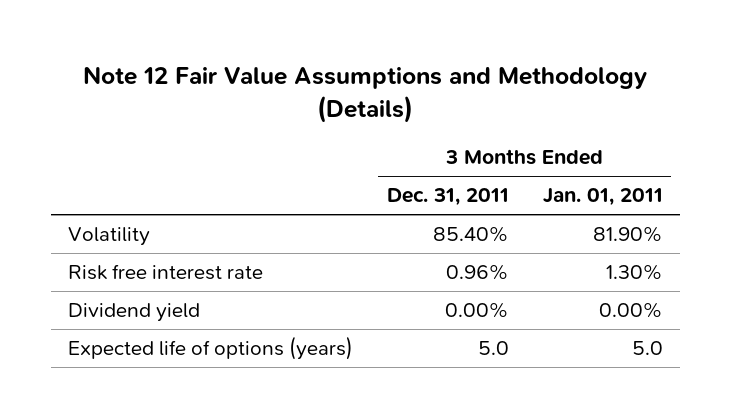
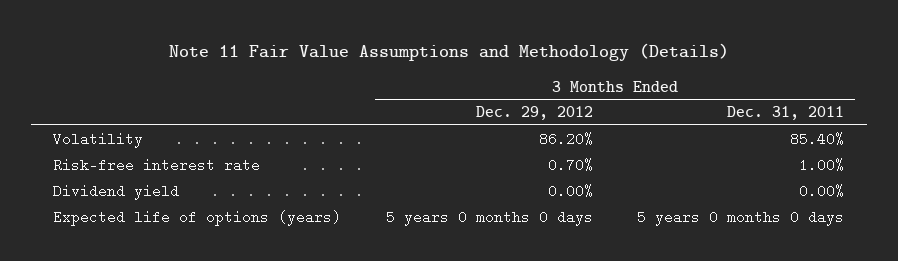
- Note 12 Fair Value Assumptions and Methodology (Details)
+ Note 11 Fair Value Assumptions and Methodology (Details)
- | 3 Months Ended Dec. 31, 2011 | 3 Months Ended Jan. 01, 2011
+ | 3 Months Ended Dec. 29, 2012 | 3 Months Ended Dec. 31, 2011
- Risk free interest rate | 0.96% | 1.30%
+ Risk-free interest rate | 0.70% | 1.00%
- Expected life of options (years) | 5.0 | 5.0
+ Expected life of options (years) | 5 years 0 months 0 days | 5 years 0 months 0 days

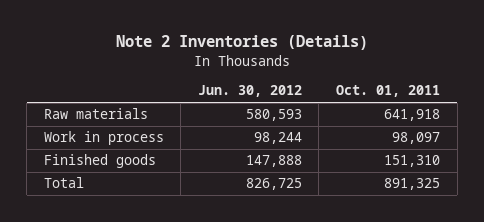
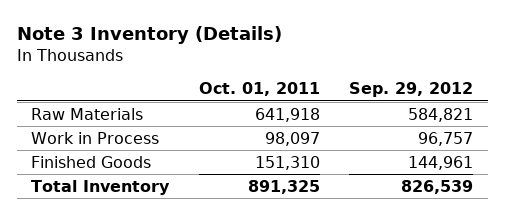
- Note 2 Inventories (Details)
+ Note 3 Inventory (Details)
- | Jun. 30, 2012 | Oct. 01, 2011
+ | Oct. 01, 2011 | Sep. 29, 2012
- Raw materials | 580,593 | 641,918
- Work in process | 98,244 | 98,097
- Finished goods | 147,888 | 151,310
- Total | 826,725 | 891,325
+ Raw Materials | 641,918 | 584,821
+ Work in Process | 98,097 | 96,757
+ Finished Goods | 151,310 | 144,961
+ Total Inventory | 891,325 | 826,539

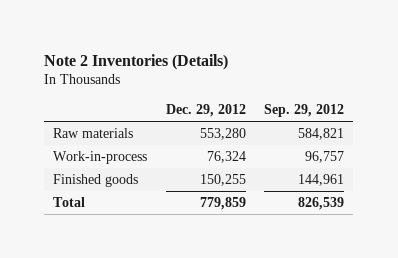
- Note 3 Inventory (Details)
+ Note 2 Inventories (Details)
- | Oct. 01, 2011 | Sep. 29, 2012
+ | Dec. 29, 2012 | Sep. 29, 2012
- Raw Materials | 641,918 | 584,821
- Work in Process | 98,097 | 96,757
- Finished Goods | 151,310 | 144,961
- Total Inventory | 891,325 | 826,539
+ Raw materials | 553,280 | 584,821
+ Work-in-process | 76,324 | 96,757
+ Finished goods | 150,255 | 144,961
+ Total | 779,859 | 826,539

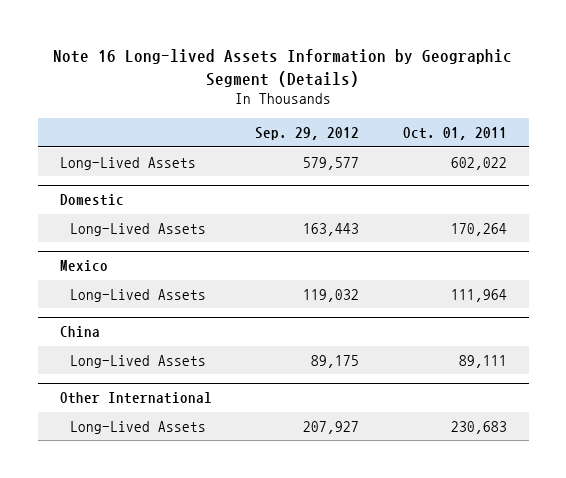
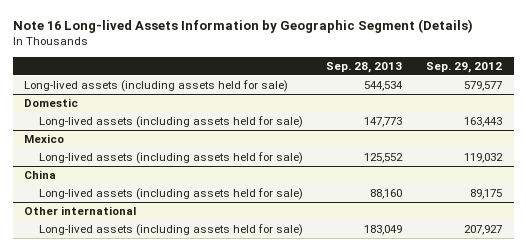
- | Sep. 29, 2012 | Oct. 01, 2011
+ | Sep. 28, 2013 | Sep. 29, 2012
- Long-Lived Assets | 579,577 | 602,022
+ Long-lived assets (including assets held for sale) | 544,534 | 579,577
@ Domestic
- Long-Lived Assets | 163,443 | 170,264
+ Long-lived assets (including assets held for sale) | 147,773 | 163,443
@ Mexico
- Long-Lived Assets | 119,032 | 111,964
+ Long-lived assets (including assets held for sale) | 125,552 | 119,032
@ China
- Long-Lived Assets | 89,175 | 89,111
- Other International
- Long-Lived Assets | 207,927 | 230,683
@ China
+ Long-lived assets (including assets held for sale) | 88,160 | 89,175
+ Other international
+ Long-lived assets (including assets held for sale) | 183,049 | 207,927

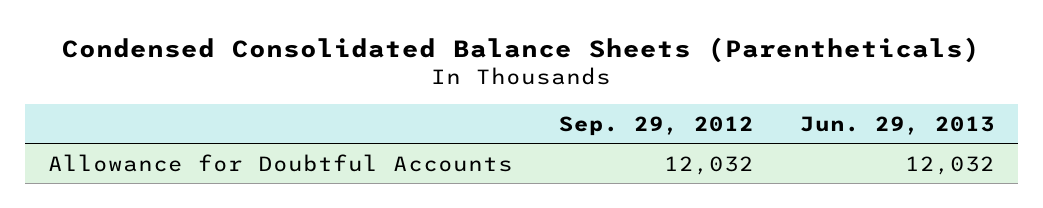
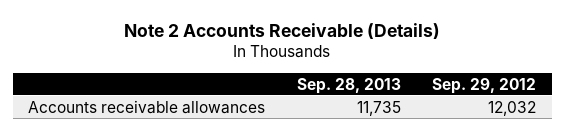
- Condensed Consolidated Balance Sheets (Parentheticals)
+ Note 2 Accounts Receivable (Details)
- | Sep. 29, 2012 | Jun. 29, 2013
+ | Sep. 28, 2013 | Sep. 29, 2012
- Allowance for Doubtful Accounts | 12,032 | 12,032
+ Accounts receivable allowances | 11,735 | 12,032

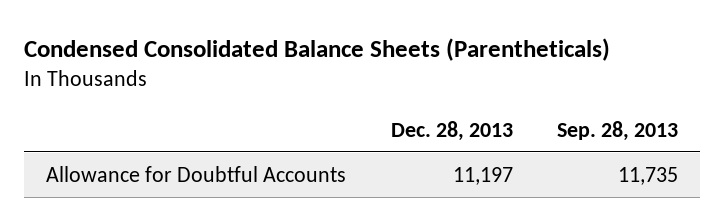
- Note 2 Accounts Receivable (Details)
+ Condensed Consolidated Balance Sheets (Parentheticals)
- | Sep. 28, 2013 | Sep. 29, 2012
+ | Dec. 28, 2013 | Sep. 28, 2013
- Accounts receivable allowances | 11,735 | 12,032
+ Allowance for Doubtful Accounts | 11,197 | 11,735

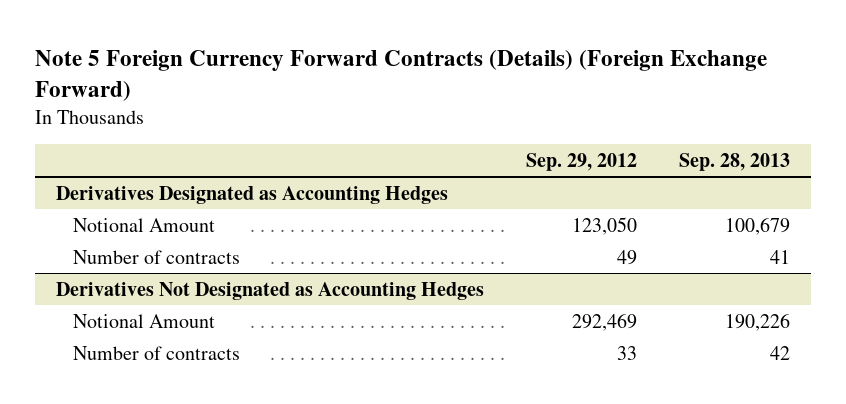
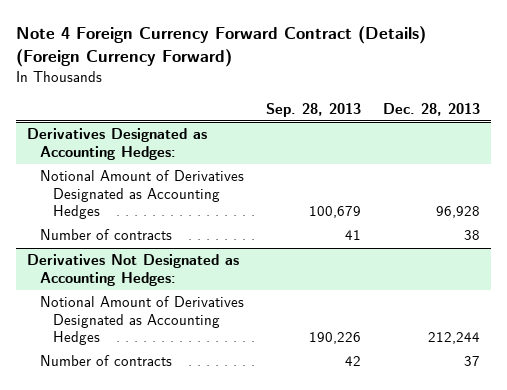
- Note 5 Foreign Currency Forward Contracts (Details) (Foreign Exchange Forward)
+ Note 4 Foreign Currency Forward Contract (Details) (Foreign Currency Forward)
- | Sep. 29, 2012 | Sep. 28, 2013
+ | Sep. 28, 2013 | Dec. 28, 2013
- Derivatives Designated as Accounting Hedges
- Notional Amount | 123,050 | 100,679
+ Derivatives Designated as Accounting Hedges:
+ Notional Amount of Derivatives Designated as Accounting Hedges | 100,679 | 96,928
- Derivatives Not Designated as Accounting Hedges
- Notional Amount | 292,469 | 190,226
+ Derivatives Not Designated as Accounting Hedges:
+ Notional Amount of Derivatives Designated as Accounting Hedges | 190,226 | 212,244

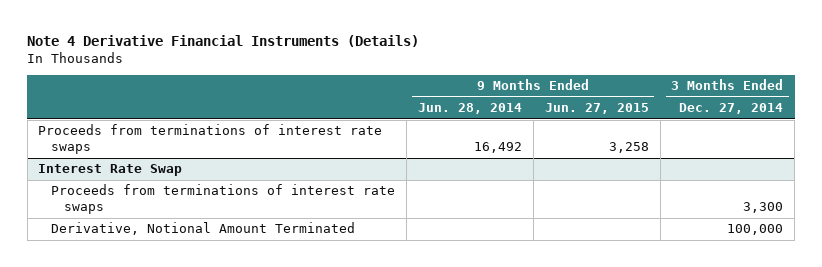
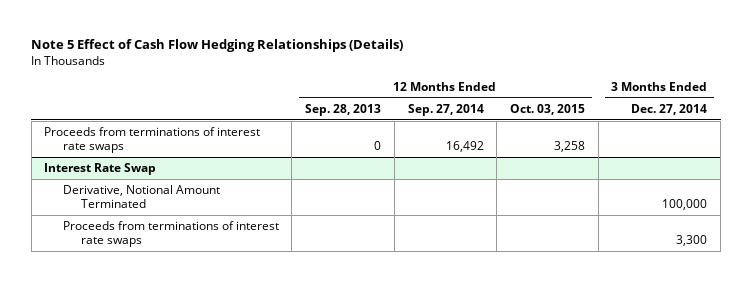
- Note 4 Derivative Financial Instruments (Details)
+ Note 5 Effect of Cash Flow Hedging Relationships (Details)
- | 9 Months Ended Jun. 28, 2014 | 9 Months Ended Jun. 27, 2015 | 3 Months Ended Dec. 27, 2014
+ | 12 Months Ended Sep. 28, 2013 | 12 Months Ended Sep. 27, 2014 | 12 Months Ended Oct. 03, 2015 | 3 Months Ended Dec. 27, 2014
@ Interest Rate Swap
moved down: Proceeds from terminations of interest rate swaps | | | | 3,300

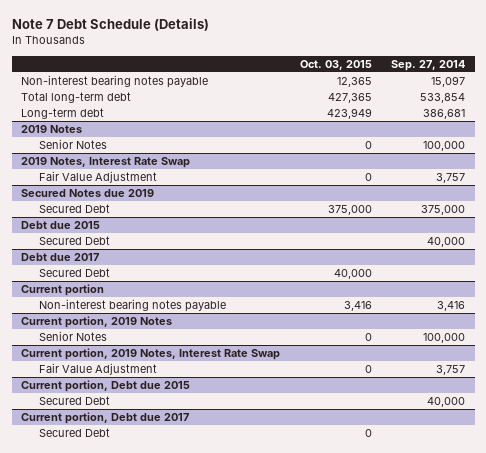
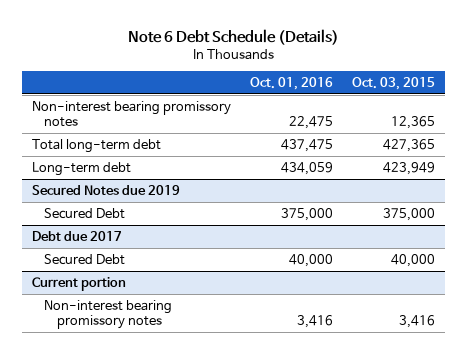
- Note 7 Debt Schedule (Details)
+ Note 6 Debt Schedule (Details)
- | Oct. 03, 2015 | Sep. 27, 2014
+ | Oct. 01, 2016 | Oct. 03, 2015
- Non-interest bearing notes payable | 12,365 | 15,097
+ Non-interest bearing promissory notes | 22,475 | 12,365
- 2019 Notes
- Senior Notes | 0 | 100,000
- 2019 Notes, Interest Rate Swap
- Fair Value Adjustment | 0 | 3,757
- Debt due 2015
- Secured Debt | | 40,000
@ Current portion
- Non-interest bearing notes payable | 3,416 | 3,416
- Current portion, 2019 Notes
- Senior Notes | 0 | 100,000
- Current portion, 2019 Notes, Interest Rate Swap
- Fair Value Adjustment | 0 | 3,757
- Current portion, Debt due 2015
- Secured Debt | | 40,000
- Current portion, Debt due 2017
- Secured Debt | 0 |
@ Current portion
+ Non-interest bearing promissory notes | 3,416 | 3,416

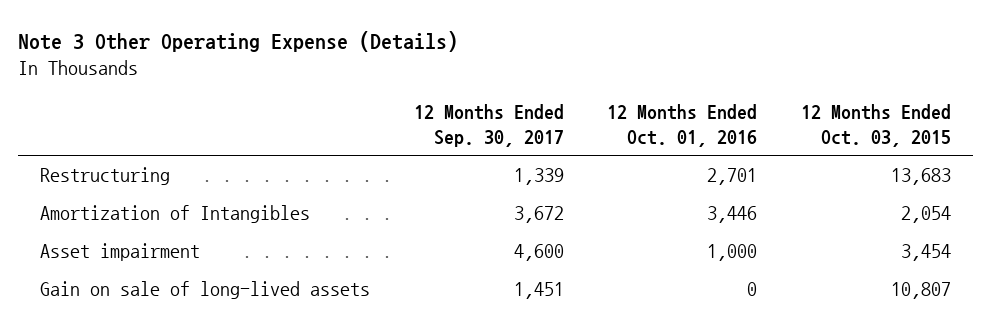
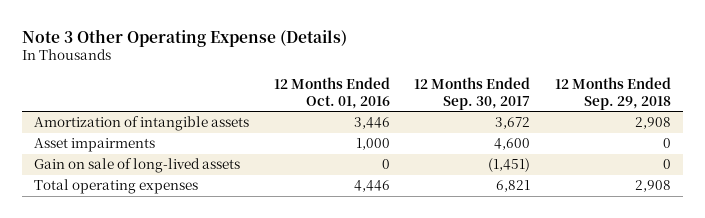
- | 12 Months Ended Sep. 30, 2017 | 12 Months Ended Oct. 01, 2016 | 12 Months Ended Oct. 03, 2015
+ | 12 Months Ended Oct. 01, 2016 | 12 Months Ended Sep. 30, 2017 | 12 Months Ended Sep. 29, 2018
- Restructuring | 1,339 | 2,701 | 13,683
- Amortization of Intangibles | 3,672 | 3,446 | 2,054
- Asset impairment | 4,600 | 1,000 | 3,454
- Gain on sale of long-lived assets | 1,451 | 0 | 10,807
+ Amortization of intangible assets | 3,446 | 3,672 | 2,908
+ Asset impairments | 1,000 | 4,600 | 0
+ Gain on sale of long-lived assets | 0 | (1,451) | 0
+ Total operating expenses | 4,446 | 6,821 | 2,908

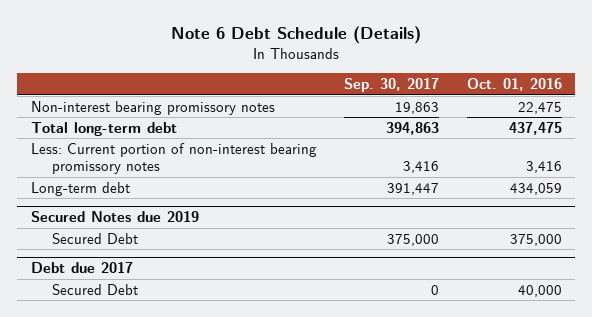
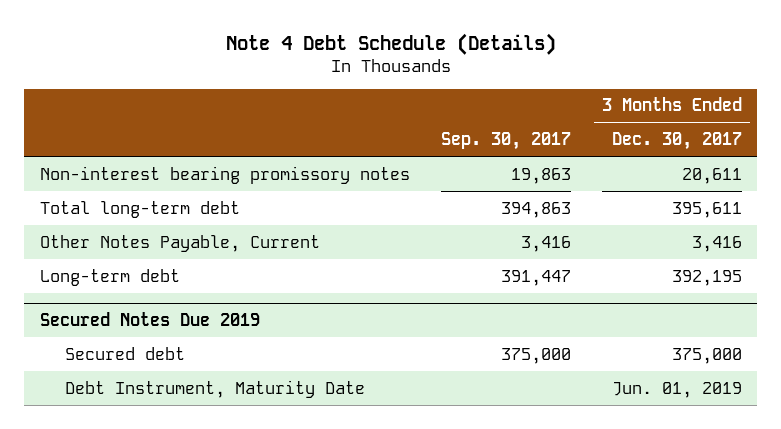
- Note 6 Debt Schedule (Details)
+ Note 4 Debt Schedule (Details)
- | Sep. 30, 2017 | Oct. 01, 2016
+ | Sep. 30, 2017 | 3 Months Ended Dec. 30, 2017
- Less: Current portion of non-interest bearing promissory notes | 3,416 | 3,416
+ Other Notes Payable, Current | 3,416 | 3,416
- Secured Notes due 2019
- Secured Debt | 375,000 | 375,000
- Debt due 2017
- Secured Debt | 0 | 40,000
+ Secured Notes Due 2019
+ Secured debt | 375,000 | 375,000
+ Debt Instrument, Maturity Date | | Jun. 01, 2019

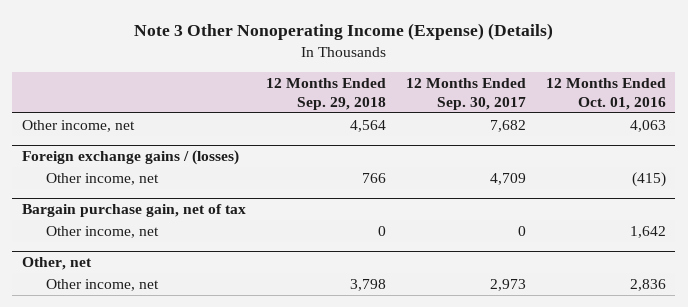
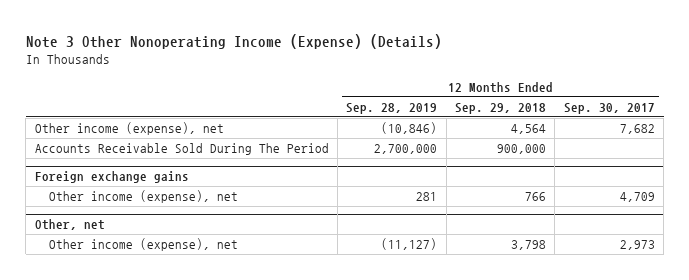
- | 12 Months Ended Sep. 29, 2018 | 12 Months Ended Sep. 30, 2017 | 12 Months Ended Oct. 01, 2016
+ | 12 Months Ended Sep. 28, 2019 | 12 Months Ended Sep. 29, 2018 | 12 Months Ended Sep. 30, 2017
- Other income, net | 4,564 | 7,682 | 4,063
- Foreign exchange gains / (losses)
- Other income, net | 766 | 4,709 | (415)
- Bargain purchase gain, net of tax
- Other income, net | 0 | 0 | 1,642
+ Other income (expense), net | (10,846) | 4,564 | 7,682
+ Accounts Receivable Sold During The Period | 2,700,000 | 900,000 |
+ Foreign exchange gains
+ Other income (expense), net | 281 | 766 | 4,709
@ Other, net
- Other income, net | 3,798 | 2,973 | 2,836
+ Other income (expense), net | (11,127) | 3,798 | 2,973

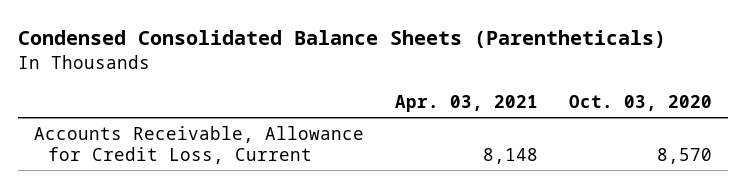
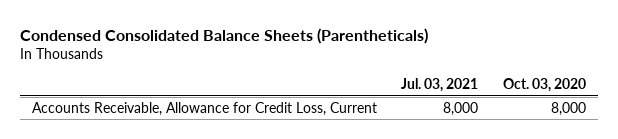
- | Apr. 03, 2021 | Oct. 03, 2020
+ | Jul. 03, 2021 | Oct. 03, 2020
- Accounts Receivable, Allowance for Credit Loss, Current | 8,148 | 8,570
+ Accounts Receivable, Allowance for Credit Loss, Current | 8,000 | 8,000

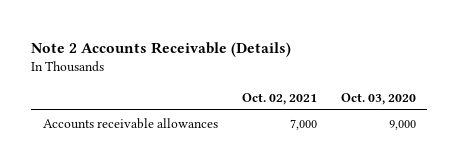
- Condensed Consolidated Balance Sheets (Parentheticals)
+ Note 2 Accounts Receivable (Details)
- | Jul. 03, 2021 | Oct. 03, 2020
+ | Oct. 02, 2021 | Oct. 03, 2020
- Accounts Receivable, Allowance for Credit Loss, Current | 8,000 | 8,000
+ Accounts receivable allowances | 7,000 | 9,000

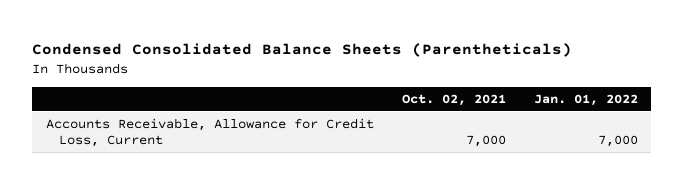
- Note 2 Accounts Receivable (Details)
+ Condensed Consolidated Balance Sheets (Parentheticals)
- | Oct. 02, 2021 | Oct. 03, 2020
+ | Oct. 02, 2021 | Jan. 01, 2022
- Accounts receivable allowances | 7,000 | 9,000
+ Accounts Receivable, Allowance for Credit Loss, Current | 7,000 | 7,000

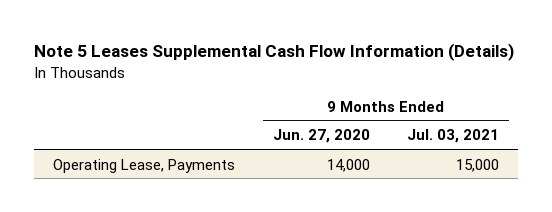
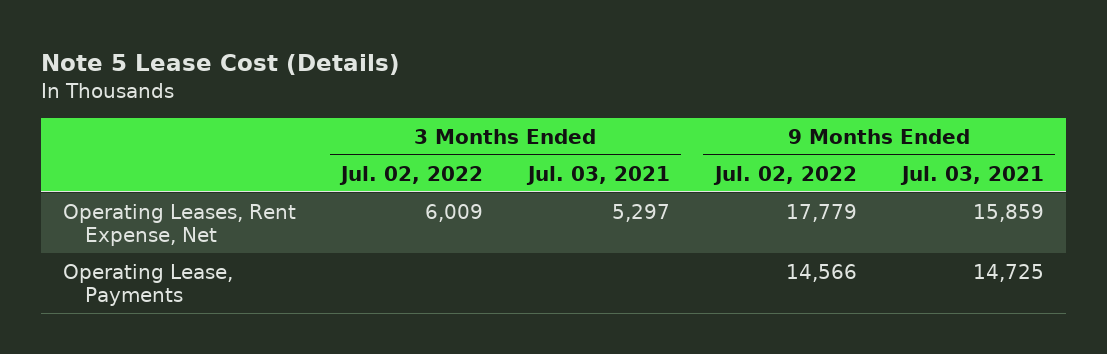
- Note 5 Leases Supplemental Cash Flow Information (Details)
+ Note 5 Lease Cost (Details)
- | 9 Months Ended Jun. 27, 2020 | 9 Months Ended Jul. 03, 2021
+ | 3 Months Ended Jul. 02, 2022 | 3 Months Ended Jul. 03, 2021 | 9 Months Ended Jul. 02, 2022 | 9 Months Ended Jul. 03, 2021
- Operating Lease, Payments | 14,000 | 15,000
+ Operating Leases, Rent Expense, Net | 6,009 | 5,297 | 17,779 | 15,859
+ Operating Lease, Payments | | | 14,566 | 14,725

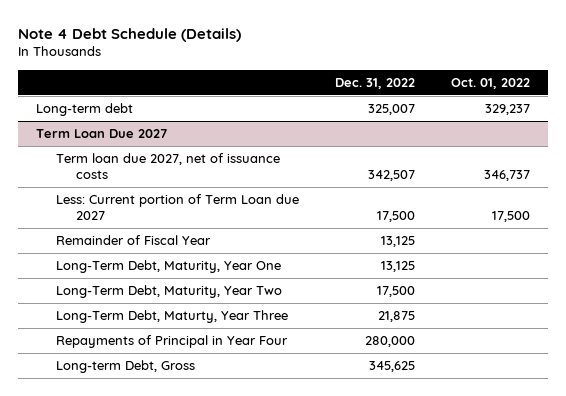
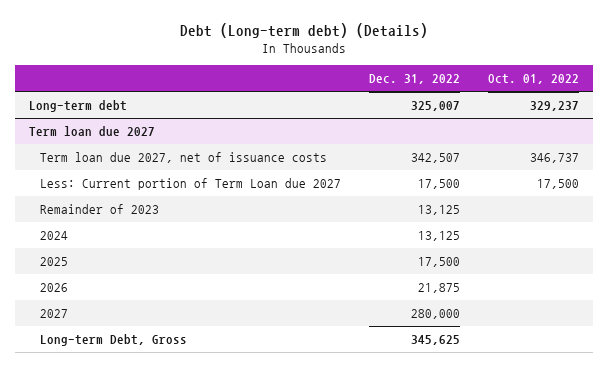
- Note 4 Debt Schedule (Details)
+ Debt (Long-term debt) (Details)
- Term Loan Due 2027
+ Term loan due 2027
- Remainder of Fiscal Year | 13,125 |
- Long-Term Debt, Maturity, Year One | 13,125 |
- Long-Term Debt, Maturity, Year Two | 17,500 |
- Long-Term Debt, Maturty, Year Three | 21,875 |
- Repayments of Principal in Year Four | 280,000 |
+ Remainder of 2023 | 13,125 |
+ 2024 | 13,125 |
+ 2025 | 17,500 |
+ 2026 | 21,875 |
+ 2027 | 280,000 |

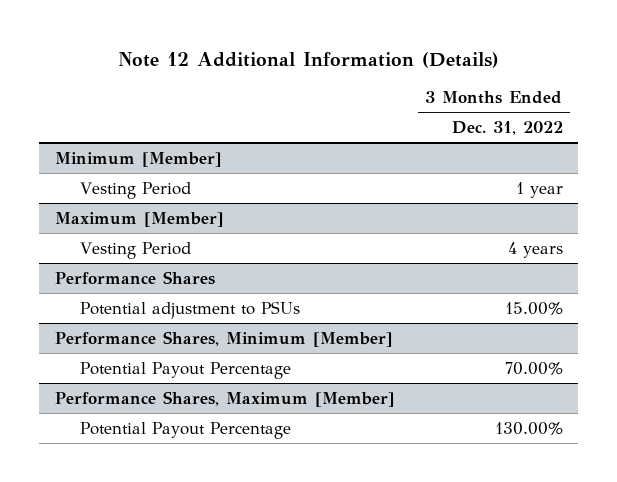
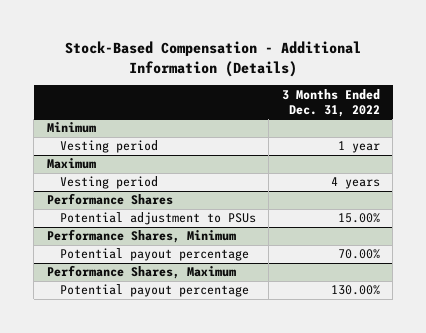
- Note 12 Additional Information (Details)
+ Stock-Based Compensation - Additional Information (Details)
- Minimum [Member]
- Vesting Period | 1 year
- Maximum [Member]
- Vesting Period | 4 years
+ Minimum
+ Vesting period | 1 year
+ Maximum
+ Vesting period | 4 years
- Performance Shares, Minimum [Member]
- Potential Payout Percentage | 70.00%
- Performance Shares, Maximum [Member]
- Potential Payout Percentage | 130.00%
+ Performance Shares, Minimum
+ Potential payout percentage | 70.00%
+ Performance Shares, Maximum
+ Potential payout percentage | 130.00%

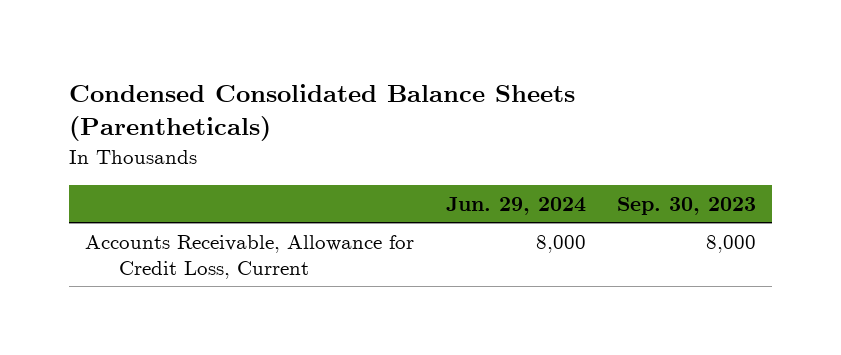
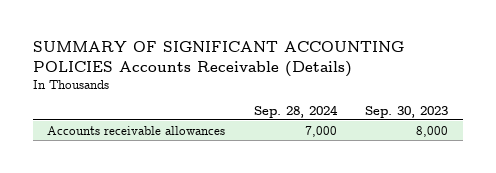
- Condensed Consolidated Balance Sheets (Parentheticals)
+ SUMMARY OF SIGNIFICANT ACCOUNTING POLICIES Accounts Receivable (Details)
- | Jun. 29, 2024 | Sep. 30, 2023
+ | Sep. 28, 2024 | Sep. 30, 2023
- Accounts Receivable, Allowance for Credit Loss, Current | 8,000 | 8,000
+ Accounts receivable allowances | 7,000 | 8,000

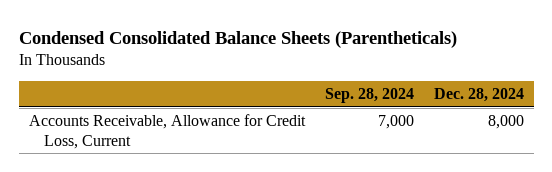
- SUMMARY OF SIGNIFICANT ACCOUNTING POLICIES Accounts Receivable (Details)
+ Condensed Consolidated Balance Sheets (Parentheticals)
- | Sep. 28, 2024 | Sep. 30, 2023
+ | Sep. 28, 2024 | Dec. 28, 2024
- Accounts receivable allowances | 7,000 | 8,000
+ Accounts Receivable, Allowance for Credit Loss, Current | 7,000 | 8,000

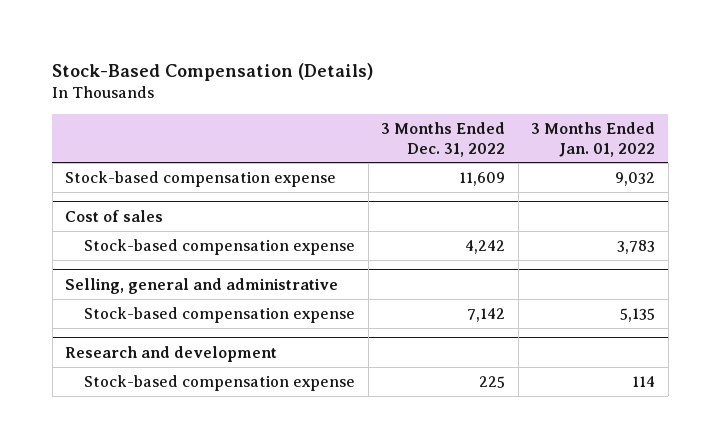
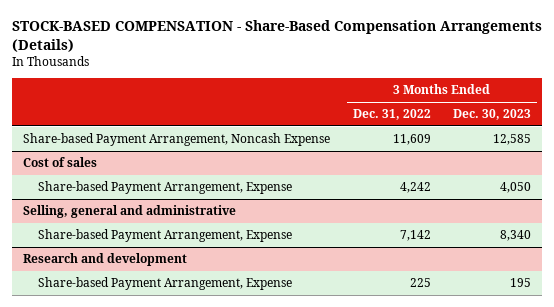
- Stock-Based Compensation (Details)
+ STOCK-BASED COMPENSATION - Share-Based Compensation Arrangements (Details)
- | 3 Months Ended Dec. 31, 2022 | 3 Months Ended Jan. 01, 2022
+ | 3 Months Ended Dec. 31, 2022 | 3 Months Ended Dec. 30, 2023
- Stock-based compensation expense | 11,609 | 9,032
+ Share-based Payment Arrangement, Noncash Expense | 11,609 | 12,585
@ Cost of sales
- Stock-based compensation expense | 4,242 | 3,783
+ Share-based Payment Arrangement, Expense | 4,242 | 4,050
@ Selling, general and administrative
- Stock-based compensation expense | 7,142 | 5,135
+ Share-based Payment Arrangement, Expense | 7,142 | 8,340
@ Research and development
- Stock-based compensation expense | 225 | 114
+ Share-based Payment Arrangement, Expense | 225 | 195

